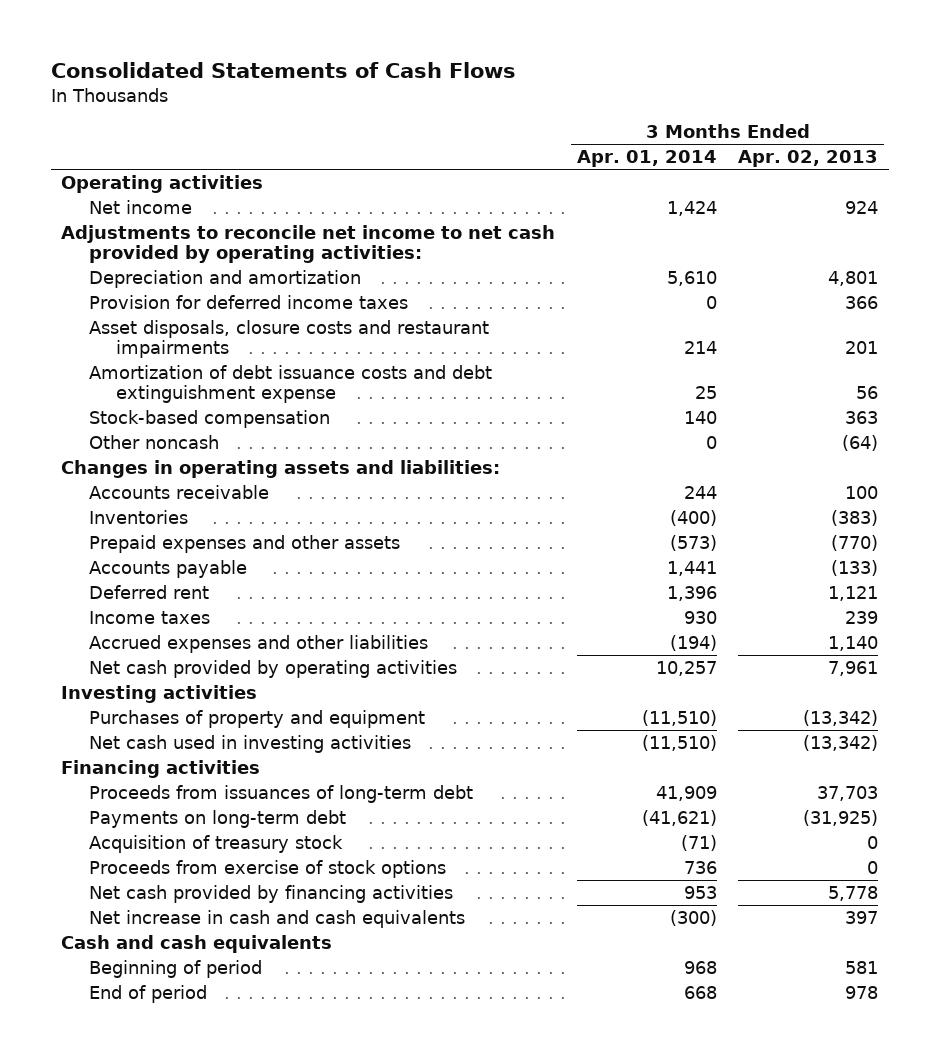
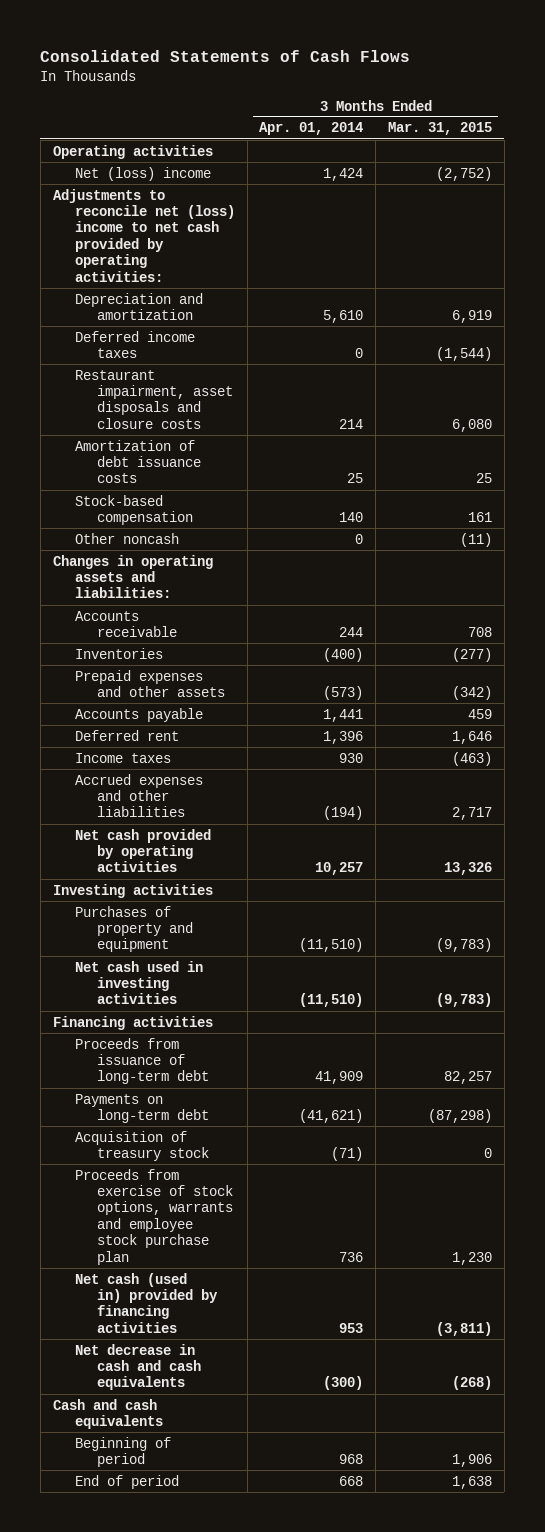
- | 3 Months Ended Apr. 01, 2014 | 3 Months Ended Apr. 02, 2013
+ | 3 Months Ended Apr. 01, 2014 | 3 Months Ended Mar. 31, 2015
- Net income | 1,424 | 924
- Adjustments to reconcile net income to net cash provided by operating activities:
+ Net (loss) income | 1,424 | (2,752)
+ Adjustments to reconcile net (loss) income to net cash provided by operating activities:
- Provision for deferred income taxes | 0 | 366
- Asset disposals, closure costs and restaurant impairments | 214 | 201
- Amortization of debt issuance costs and debt extinguishment expense | 25 | 56
+ Deferred income taxes | 0 | (1,544)
+ Restaurant impairment, asset disposals and closure costs | 214 | 6,080
+ Amortization of debt issuance costs | 25 | 25
- Proceeds from issuances of long-term debt | 41,909 | 37,703
+ Proceeds from issuance of long-term debt | 41,909 | 82,257
- Proceeds from exercise of stock options | 736 | 0
- Net cash provided by financing activities | 953 | 5,778
- Net increase in cash and cash equivalents | (300) | 397
+ Proceeds from exercise of stock options, warrants and employee stock purchase plan | 736 | 1,230
+ Net cash (used in) provided by financing activities | 953 | (3,811)
+ Net decrease in cash and cash equivalents | (300) | (268)

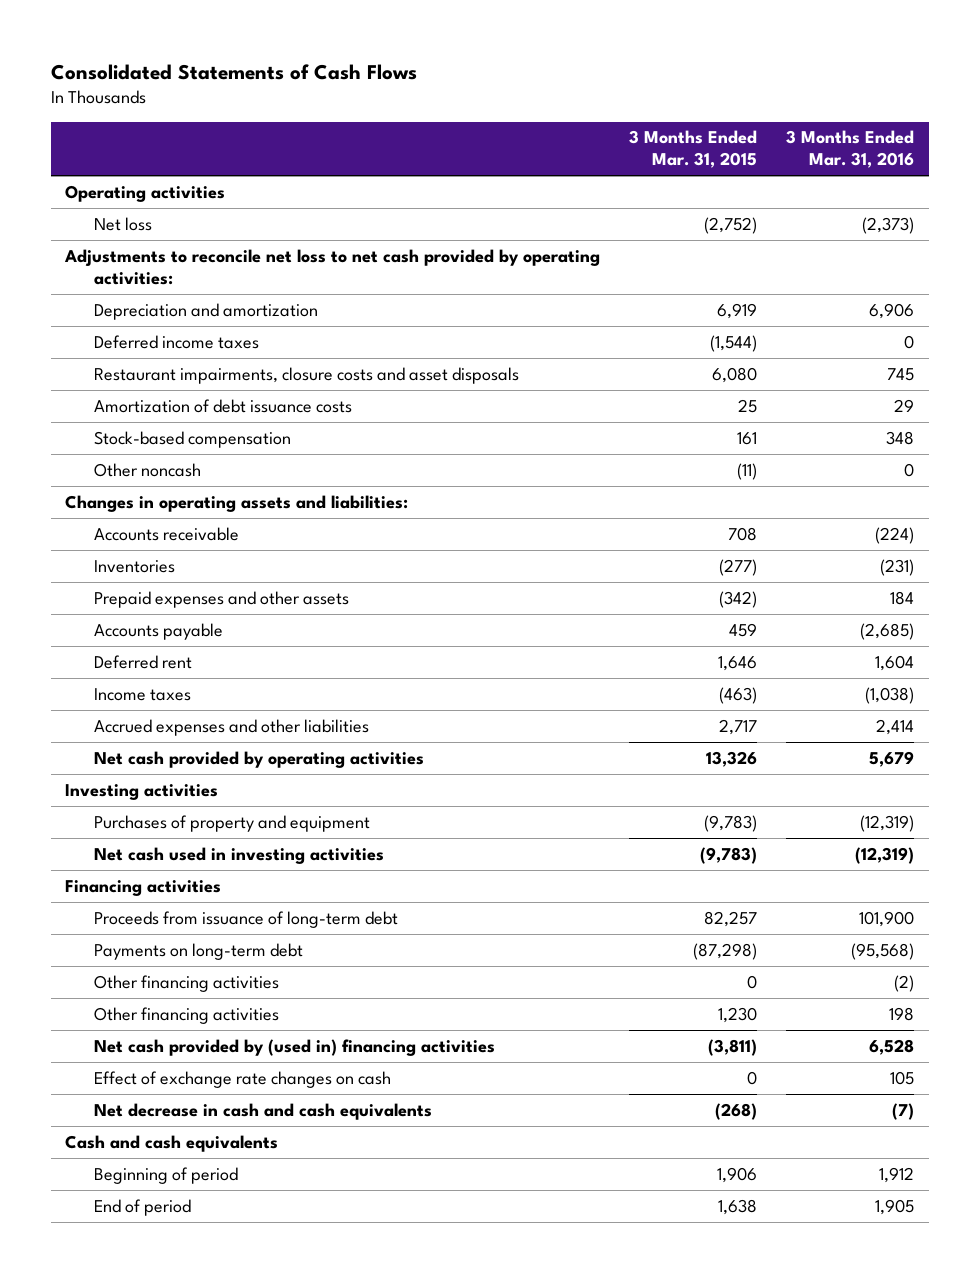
- | 3 Months Ended Apr. 01, 2014 | 3 Months Ended Mar. 31, 2015
+ | 3 Months Ended Mar. 31, 2015 | 3 Months Ended Mar. 31, 2016
- Net (loss) income | 1,424 | (2,752)
- Adjustments to reconcile net (loss) income to net cash provided by operating activities:
+ Net loss | (2,752) | (2,373)
+ Adjustments to reconcile net loss to net cash provided by operating activities:
- Restaurant impairment, asset disposals and closure costs | 214 | 6,080
+ Restaurant impairments, closure costs and asset disposals | 6,080 | 745
- Acquisition of treasury stock | (71) | 0
- Proceeds from exercise of stock options, warrants and employee stock purchase plan | 736 | 1,230
- Net cash (used in) provided by financing activities | 953 | (3,811)
+ Other financing activities | 0 | (2)
+ Other financing activities | 1,230 | 198
+ Net cash provided by (used in) financing activities | (3,811) | 6,528
+ Effect of exchange rate changes on cash | 0 | 105

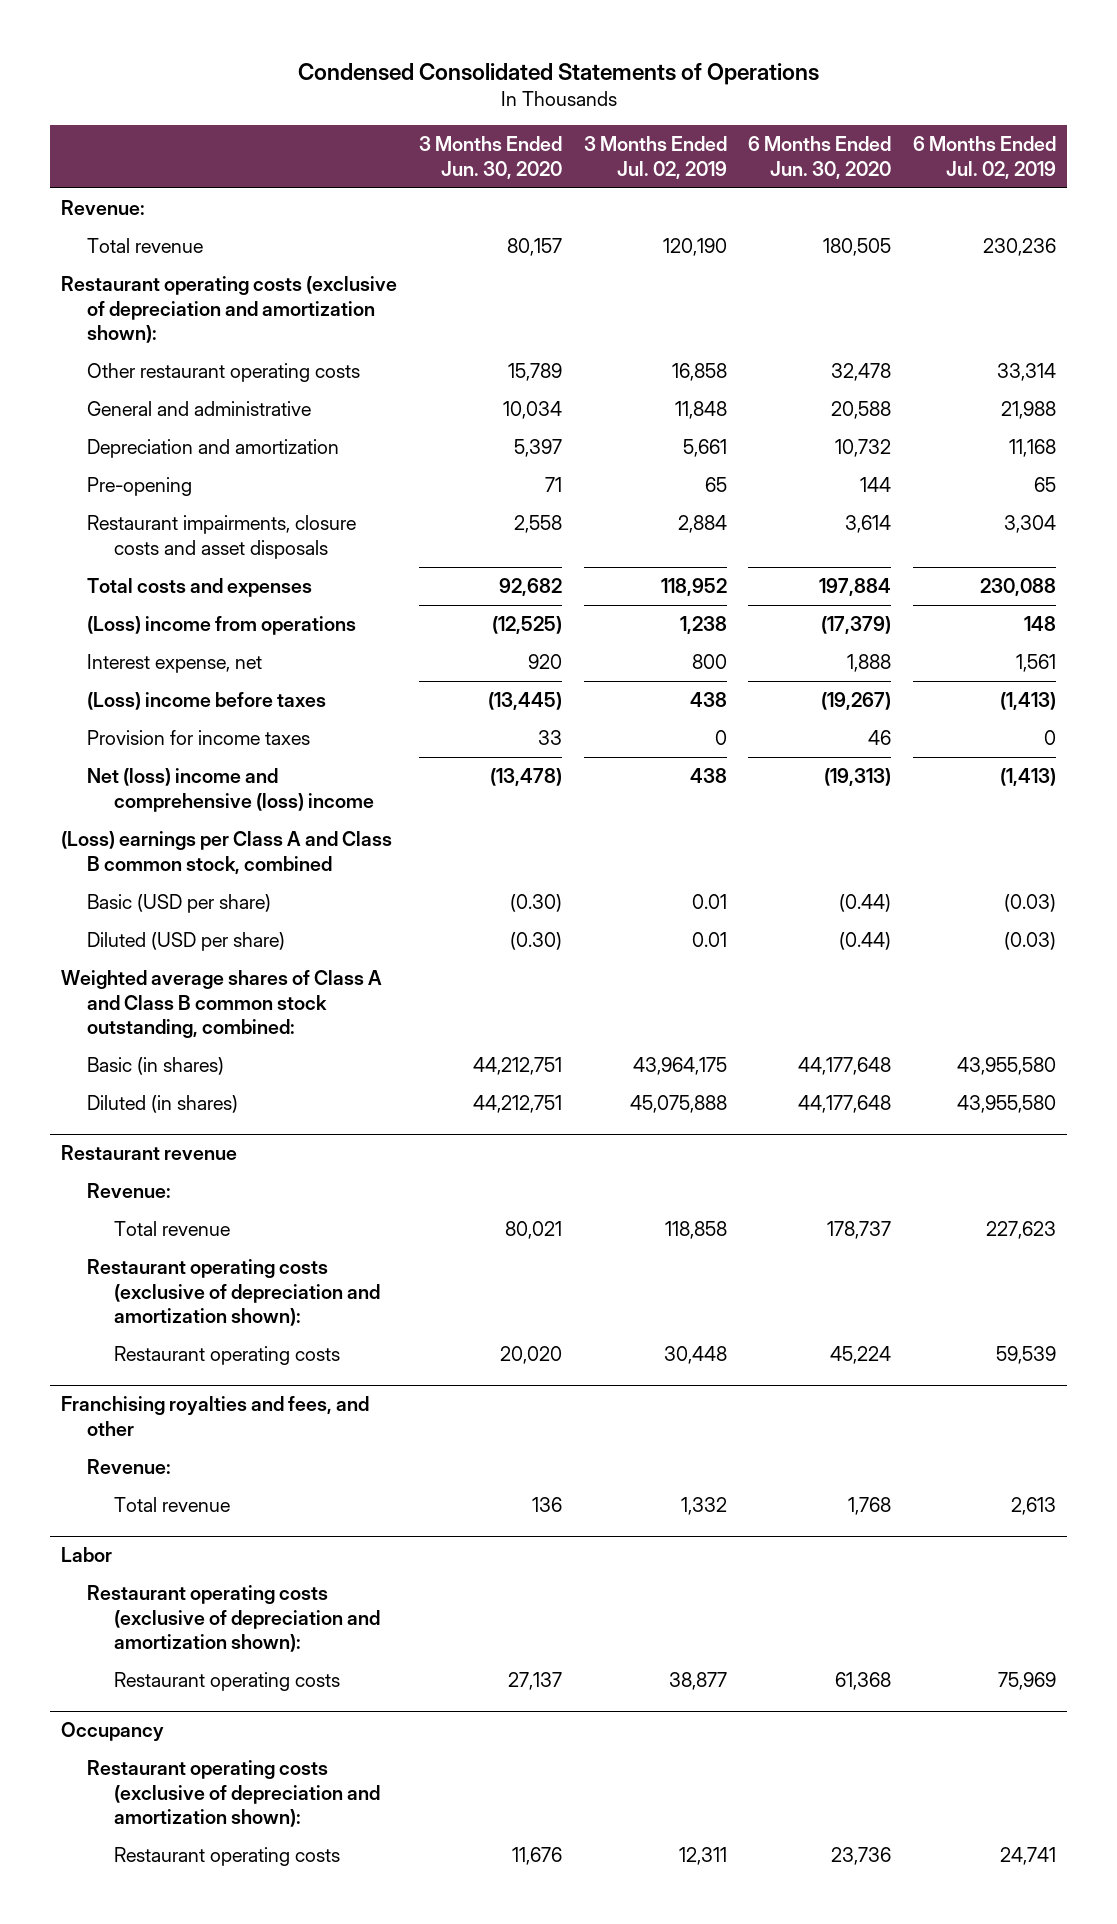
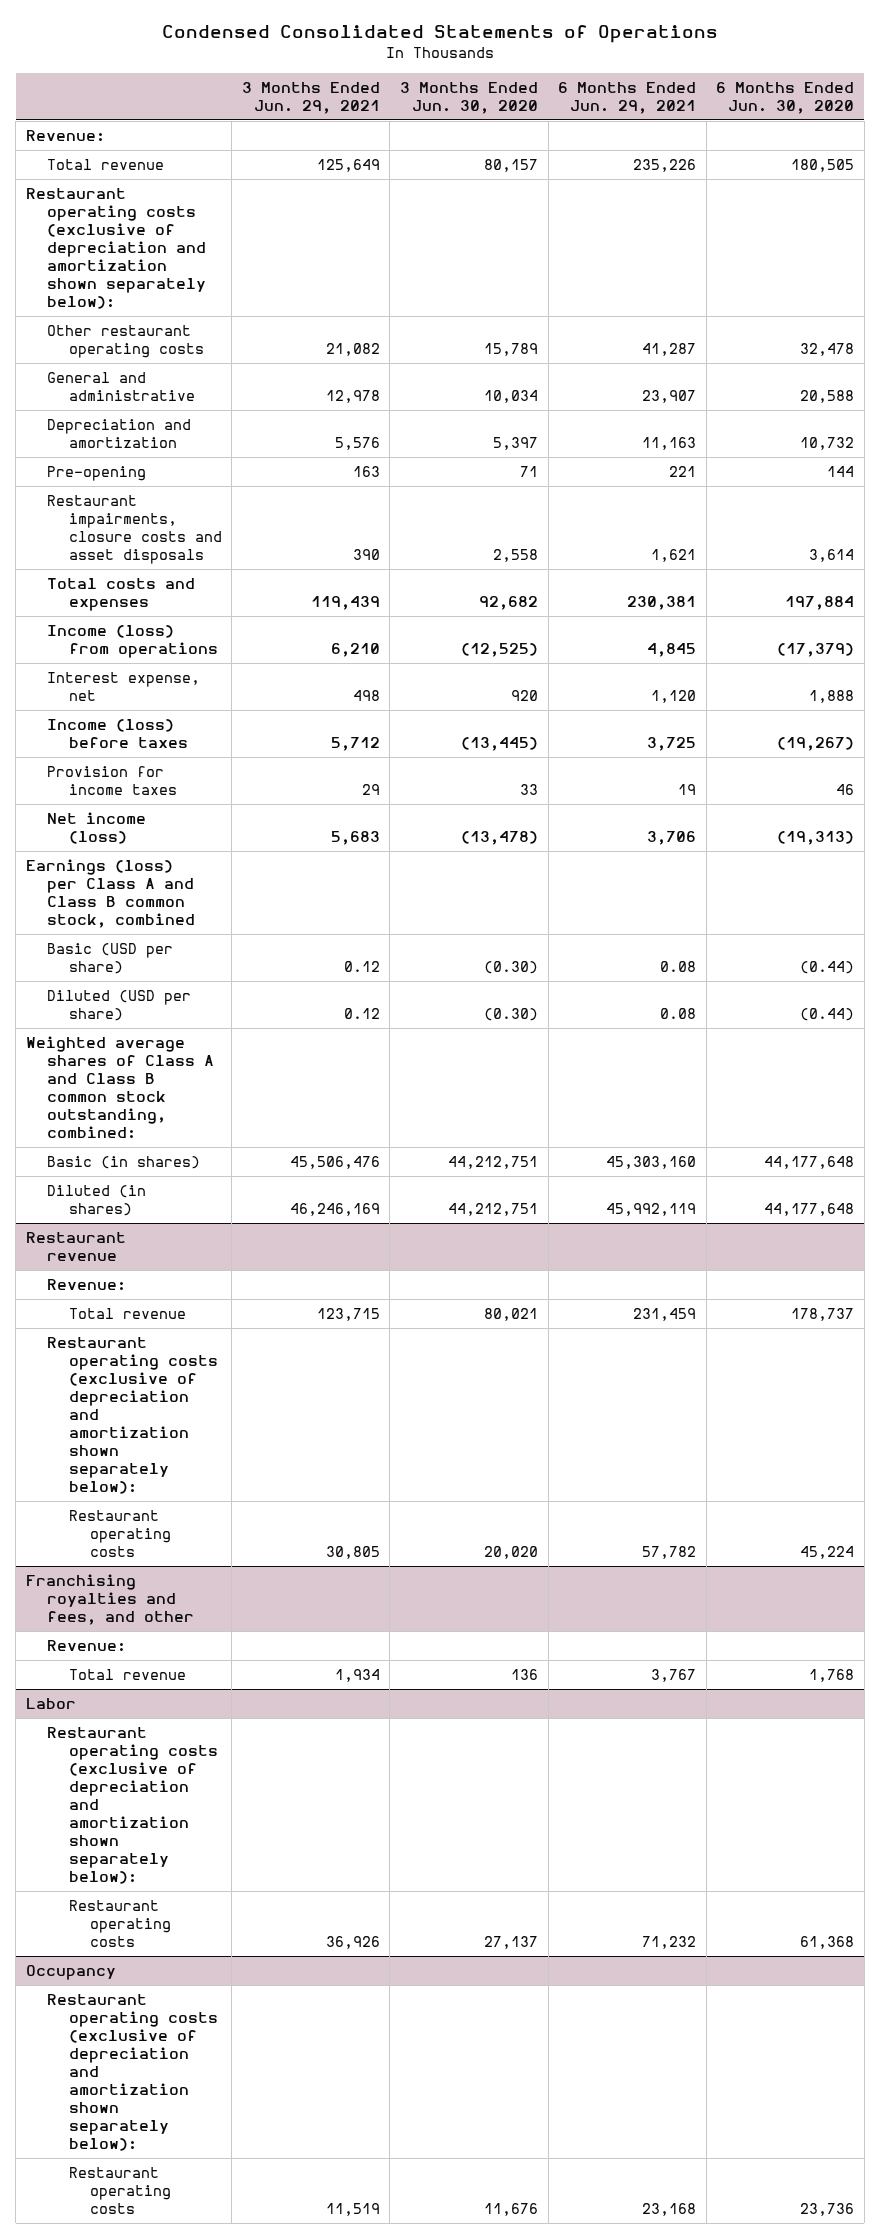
- | 3 Months Ended Jun. 30, 2020 | 3 Months Ended Jul. 02, 2019 | 6 Months Ended Jun. 30, 2020 | 6 Months Ended Jul. 02, 2019
+ | 3 Months Ended Jun. 29, 2021 | 3 Months Ended Jun. 30, 2020 | 6 Months Ended Jun. 29, 2021 | 6 Months Ended Jun. 30, 2020
- Restaurant operating costs (exclusive of depreciation and amortization shown):
+ Restaurant operating costs (exclusive of depreciation and amortization shown separately below):
- (Loss) income from operations | (12,525) | 1,238 | (17,379) | 148
+ Income (loss) from operations | 6,210 | (12,525) | 4,845 | (17,379)
- (Loss) income before taxes | (13,445) | 438 | (19,267) | (1,413)
+ Income (loss) before taxes | 5,712 | (13,445) | 3,725 | (19,267)
- Net (loss) income and comprehensive (loss) income | (13,478) | 438 | (19,313) | (1,413)
- (Loss) earnings per Class A and Class B common stock, combined
+ Net income (loss) | 5,683 | (13,478) | 3,706 | (19,313)
+ Earnings (loss) per Class A and Class B common stock, combined
@ Restaurant revenue
- Restaurant operating costs (exclusive of depreciation and amortization shown):
+ Restaurant operating costs (exclusive of depreciation and amortization shown separately below):
@ Labor
- Restaurant operating costs (exclusive of depreciation and amortization shown):
+ Restaurant operating costs (exclusive of depreciation and amortization shown separately below):
@ Occupancy
- Restaurant operating costs (exclusive of depreciation and amortization shown):
+ Restaurant operating costs (exclusive of depreciation and amortization shown separately below):

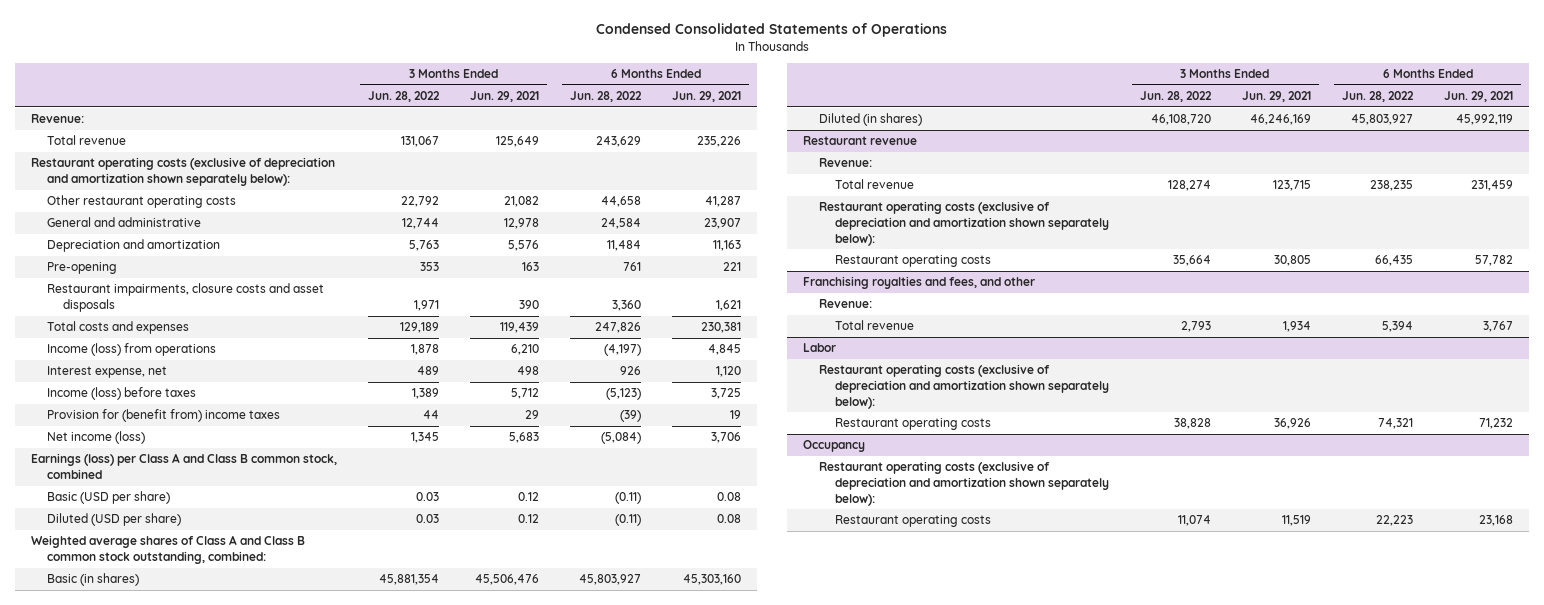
- | 3 Months Ended Jun. 29, 2021 | 3 Months Ended Jun. 30, 2020 | 6 Months Ended Jun. 29, 2021 | 6 Months Ended Jun. 30, 2020
+ | 3 Months Ended Jun. 28, 2022 | 3 Months Ended Jun. 29, 2021 | 6 Months Ended Jun. 28, 2022 | 6 Months Ended Jun. 29, 2021
- Provision for income taxes | 29 | 33 | 19 | 46
+ Provision for (benefit from) income taxes | 44 | 29 | (39) | 19

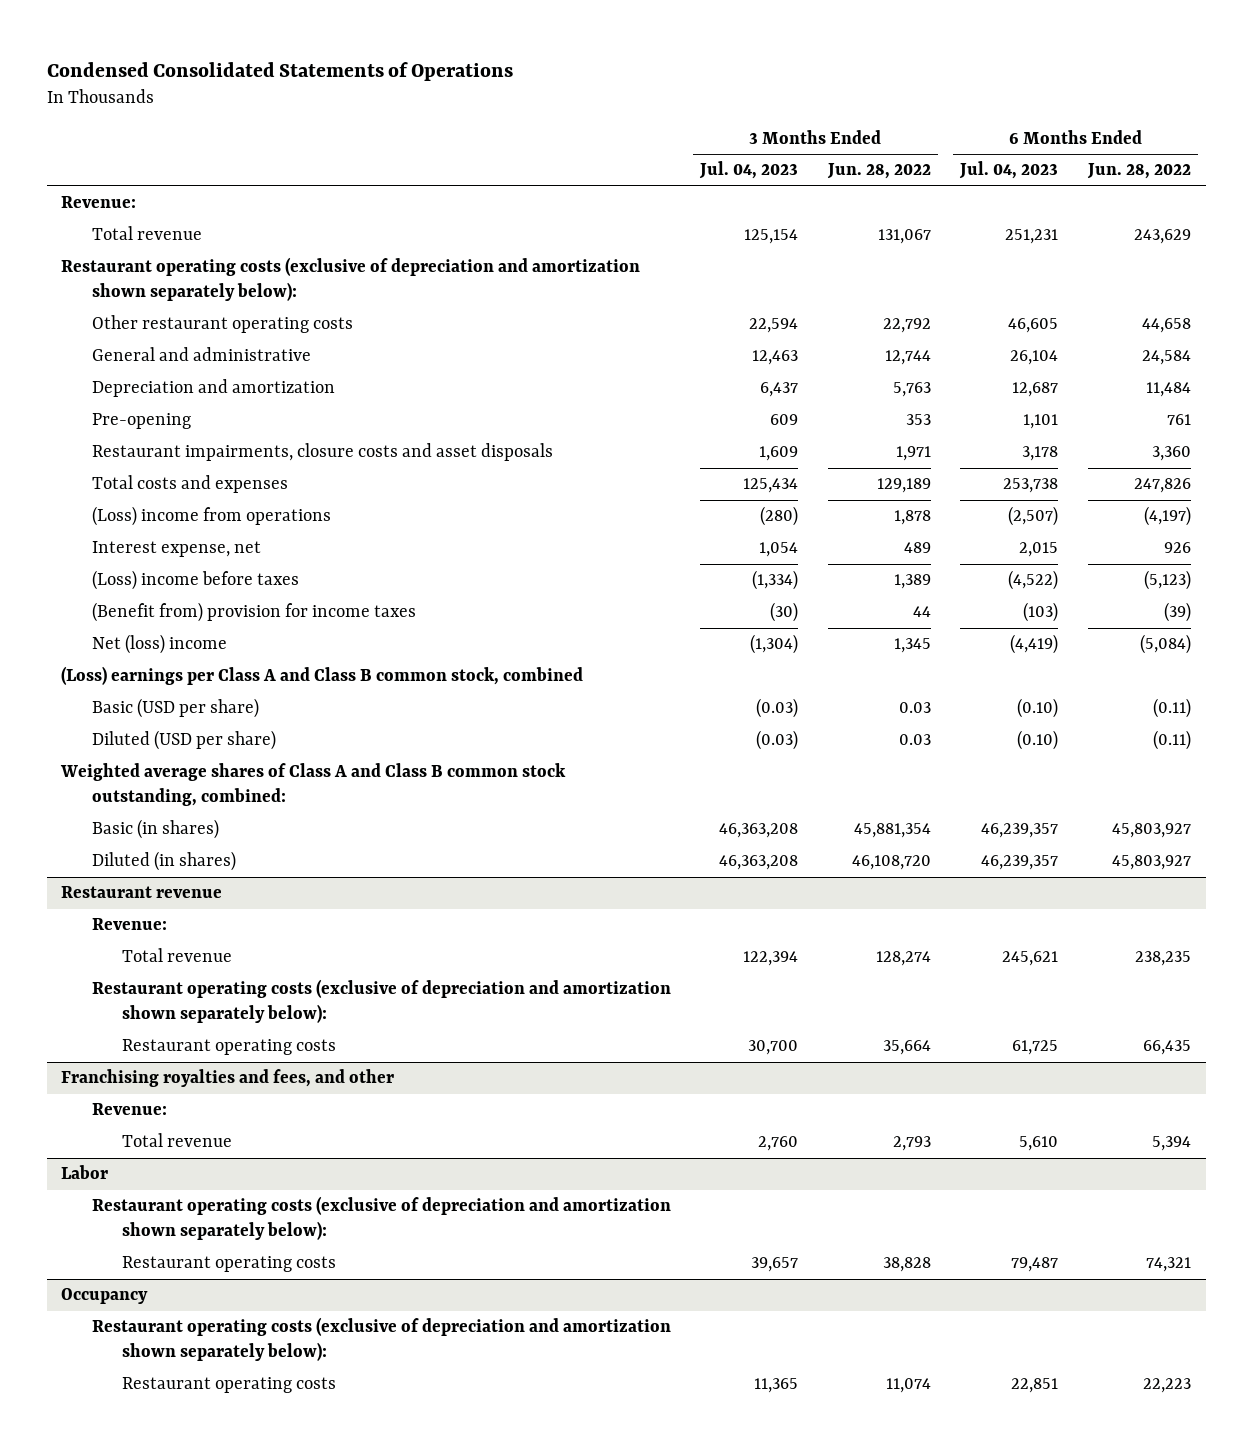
- | 3 Months Ended Jun. 28, 2022 | 3 Months Ended Jun. 29, 2021 | 6 Months Ended Jun. 28, 2022 | 6 Months Ended Jun. 29, 2021
+ | 3 Months Ended Jul. 04, 2023 | 3 Months Ended Jun. 28, 2022 | 6 Months Ended Jul. 04, 2023 | 6 Months Ended Jun. 28, 2022
- Income (loss) from operations | 1,878 | 6,210 | (4,197) | 4,845
+ (Loss) income from operations | (280) | 1,878 | (2,507) | (4,197)
- Income (loss) before taxes | 1,389 | 5,712 | (5,123) | 3,725
- Provision for (benefit from) income taxes | 44 | 29 | (39) | 19
- Net income (loss) | 1,345 | 5,683 | (5,084) | 3,706
- Earnings (loss) per Class A and Class B common stock, combined
+ (Loss) income before taxes | (1,334) | 1,389 | (4,522) | (5,123)
+ (Benefit from) provision for income taxes | (30) | 44 | (103) | (39)
+ Net (loss) income | (1,304) | 1,345 | (4,419) | (5,084)
+ (Loss) earnings per Class A and Class B common stock, combined

